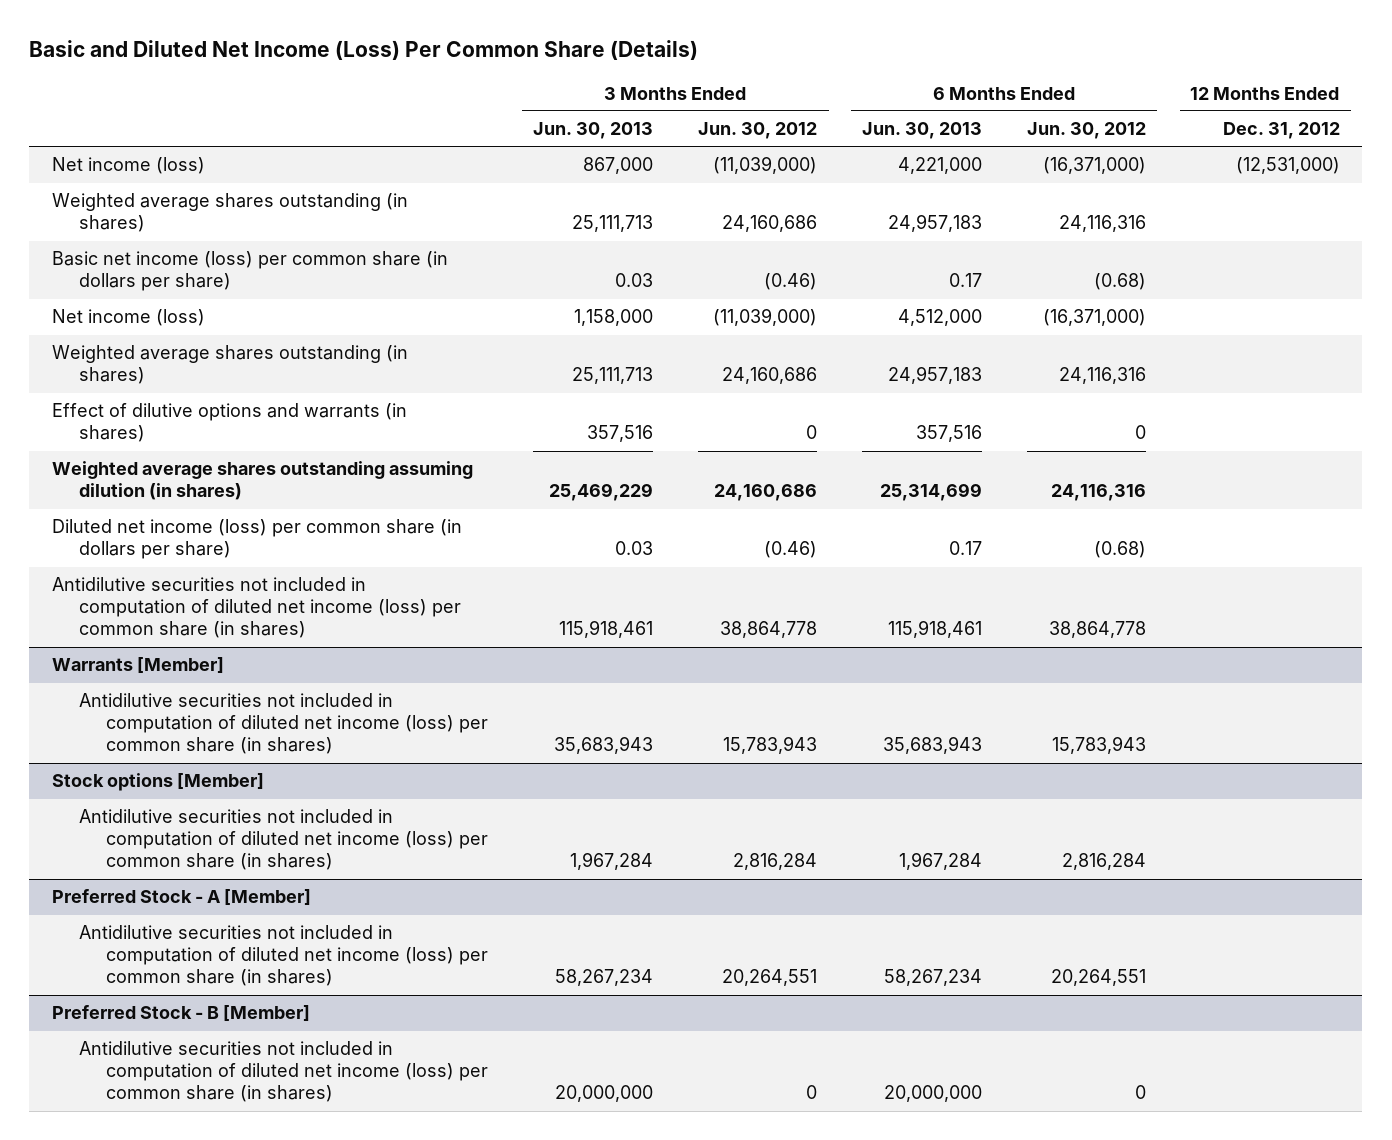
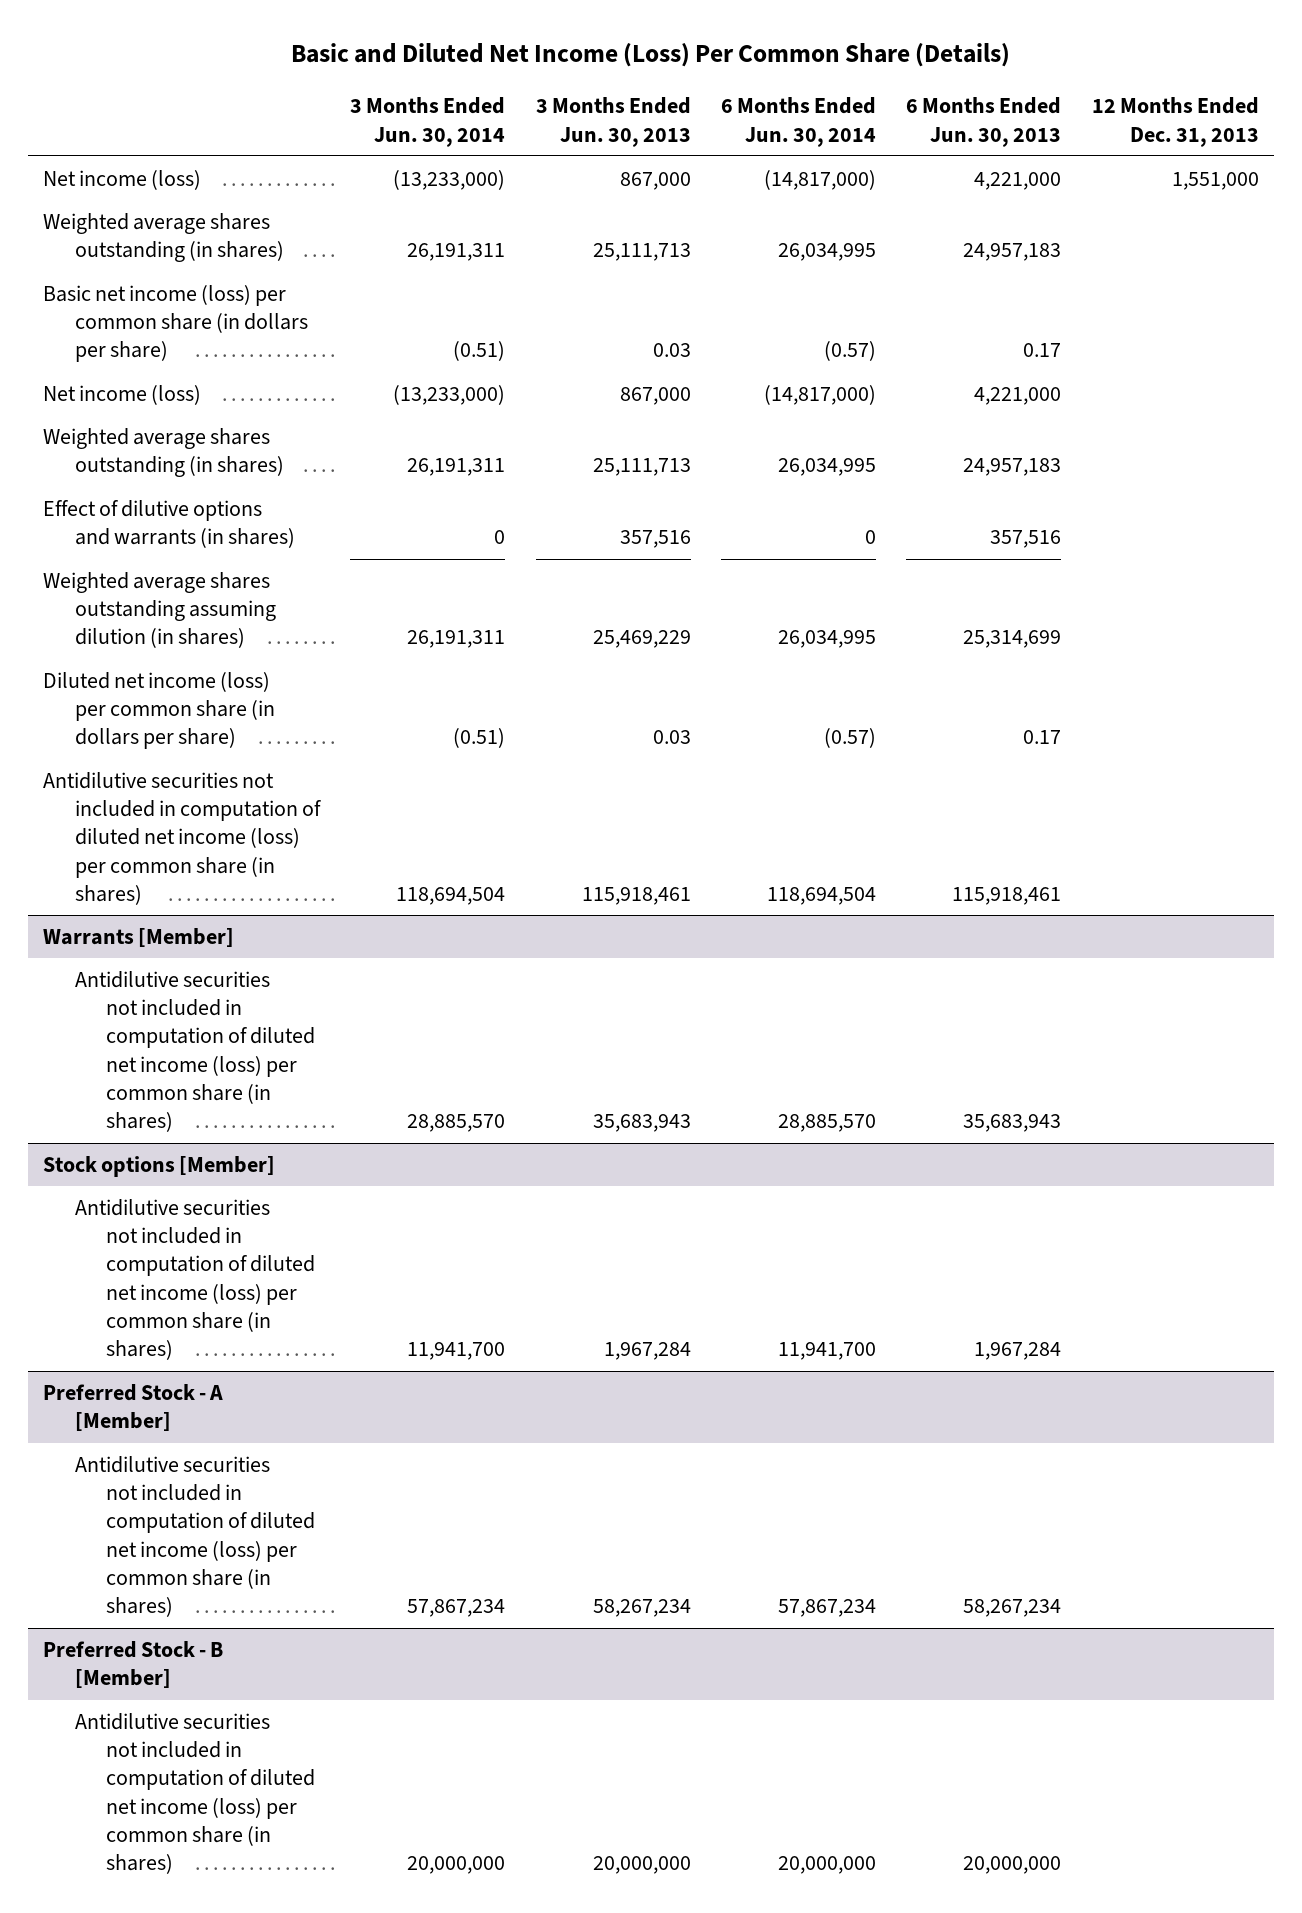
- | 3 Months Ended Jun. 30, 2013 | 3 Months Ended Jun. 30, 2012 | 6 Months Ended Jun. 30, 2013 | 6 Months Ended Jun. 30, 2012 | 12 Months Ended Dec. 31, 2012
+ | 3 Months Ended Jun. 30, 2014 | 3 Months Ended Jun. 30, 2013 | 6 Months Ended Jun. 30, 2014 | 6 Months Ended Jun. 30, 2013 | 12 Months Ended Dec. 31, 2013
- Net income (loss) | 1,158,000 | (11,039,000) | 4,512,000 | (16,371,000) |
+ Net income (loss) | (13,233,000) | 867,000 | (14,817,000) | 4,221,000 |

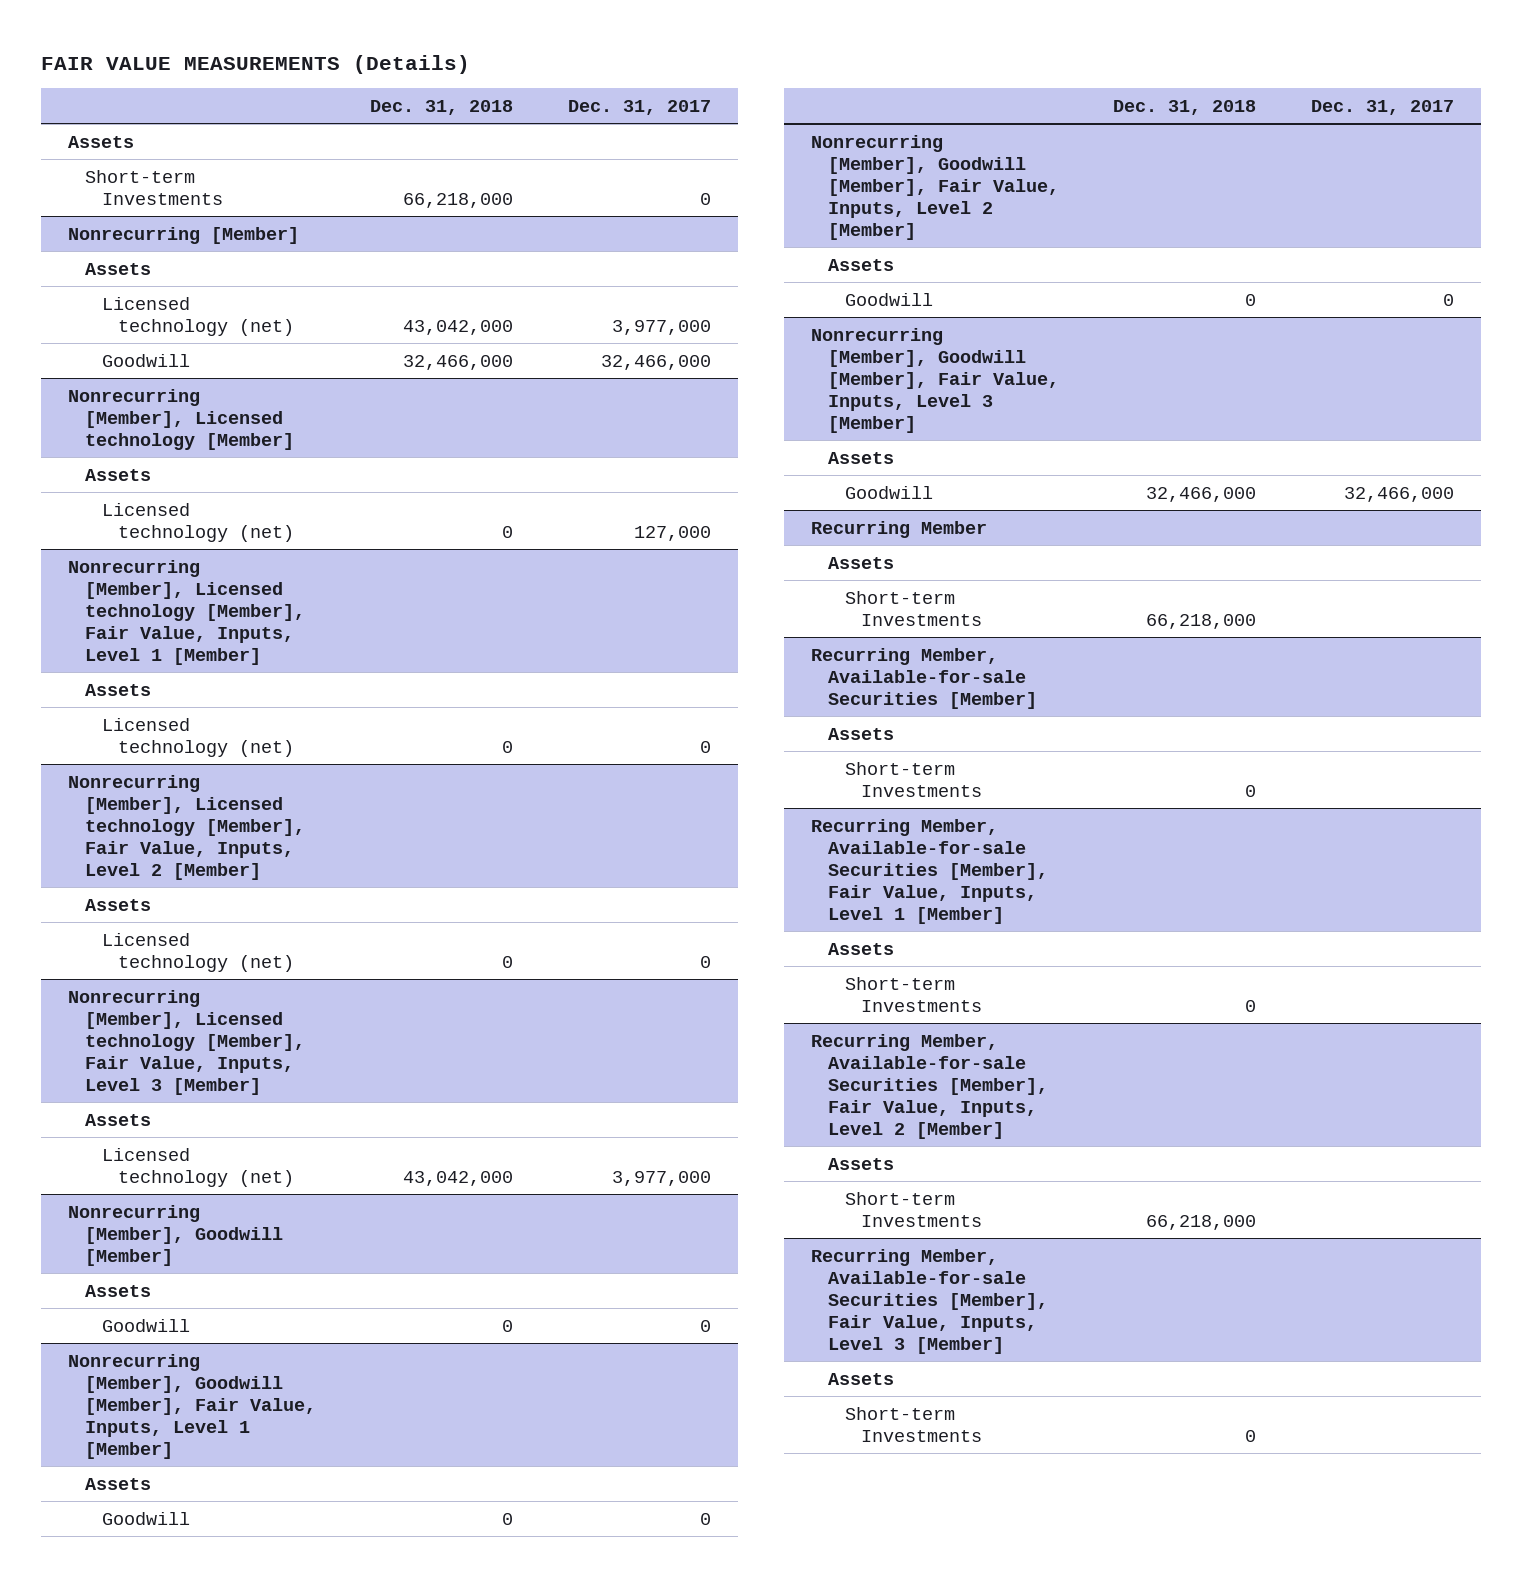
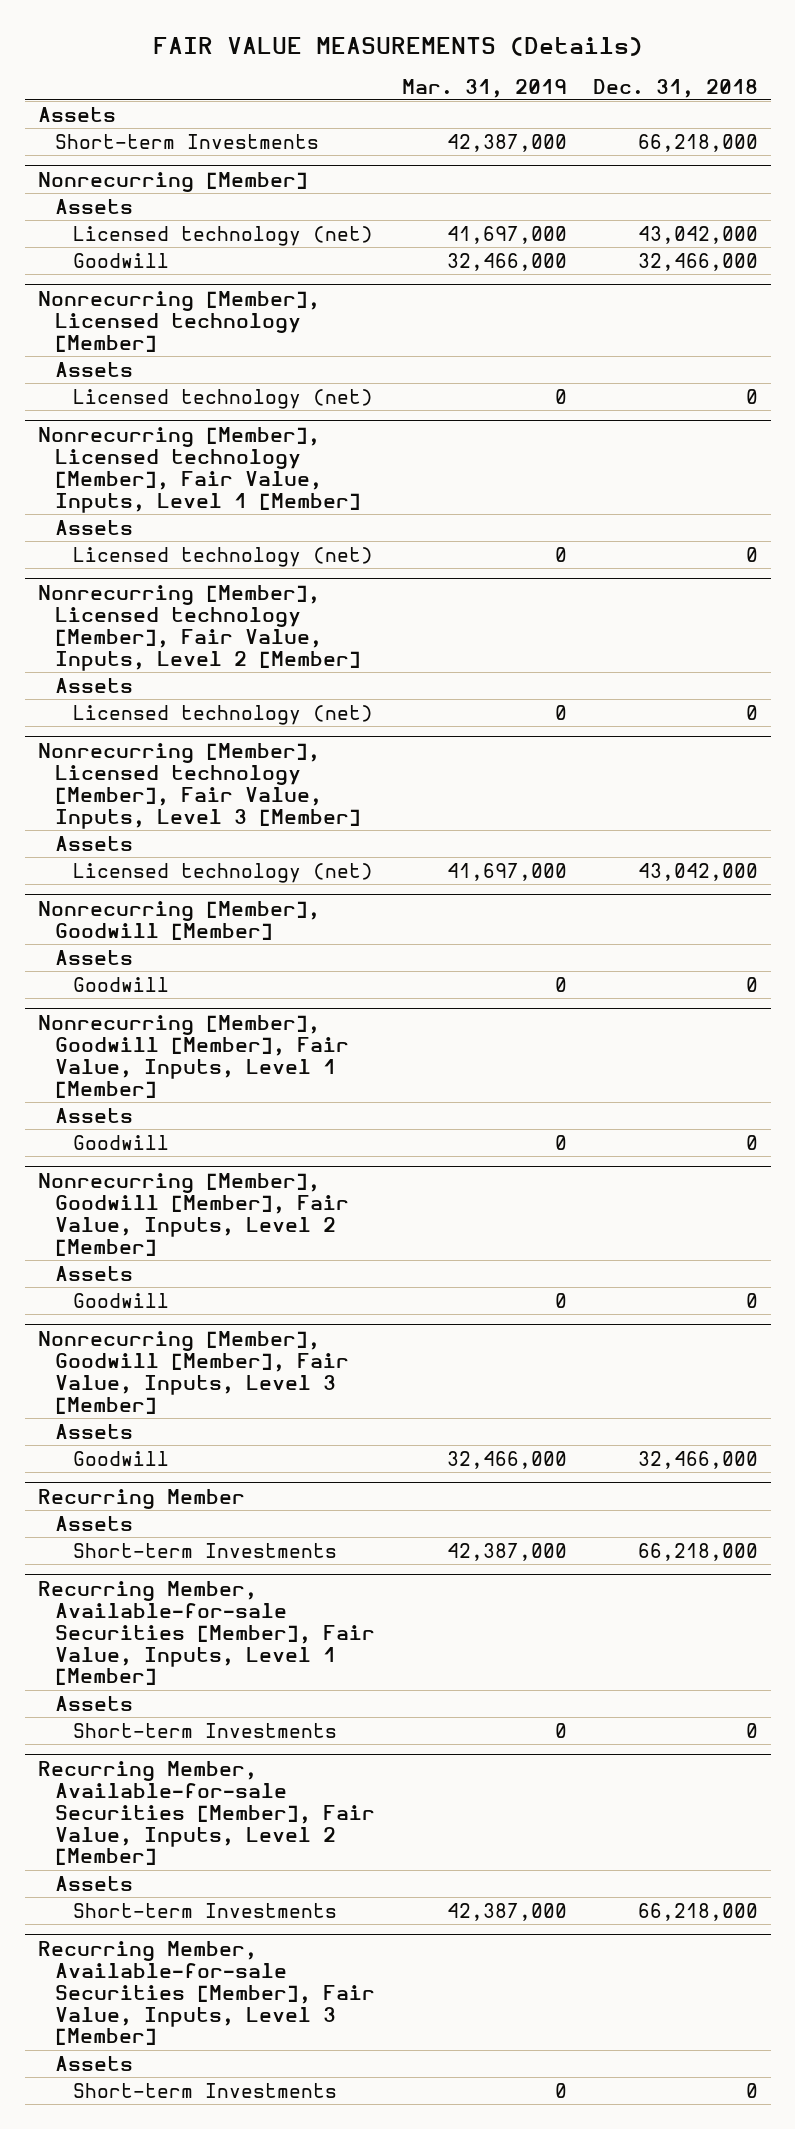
- | Dec. 31, 2018 | Dec. 31, 2017
+ | Mar. 31, 2019 | Dec. 31, 2018
- Recurring Member, Available-for-sale Securities [Member]
- Assets
- Short-term Investments | 0 |

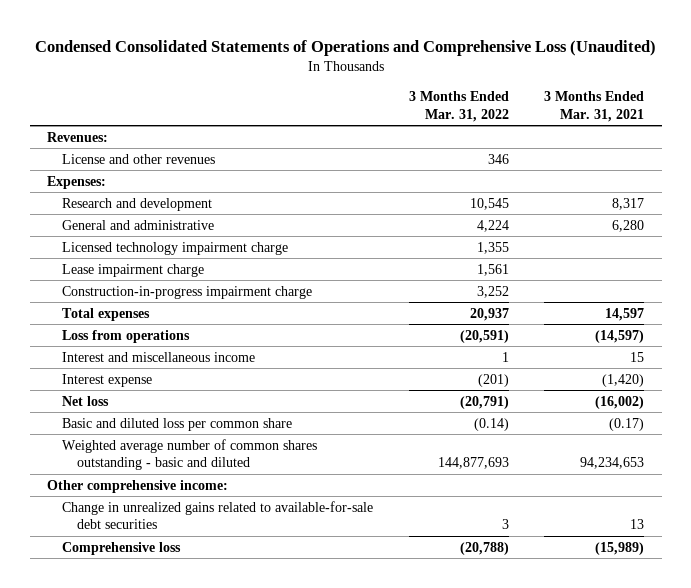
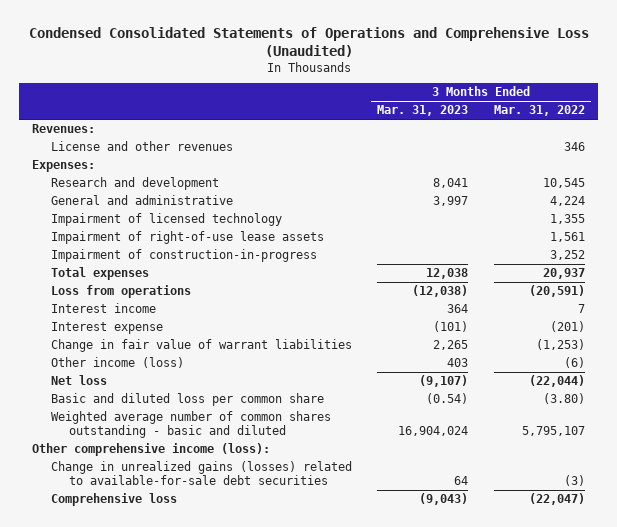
- | 3 Months Ended Mar. 31, 2022 | 3 Months Ended Mar. 31, 2021
+ | 3 Months Ended Mar. 31, 2023 | 3 Months Ended Mar. 31, 2022
- Licensed technology impairment charge | 1,355 |
- Lease impairment charge | 1,561 |
- Construction-in-progress impairment charge | 3,252 |
+ Impairment of licensed technology | | 1,355
+ Impairment of right-of-use lease assets | | 1,561
+ Impairment of construction-in-progress | | 3,252
- Interest and miscellaneous income | 1 | 15
+ Interest income | 364 | 7
- Net loss | (20,791) | (16,002)
- Basic and diluted loss per common share | (0.14) | (0.17)
- Weighted average number of common shares outstanding - basic and diluted | 144,877,693 | 94,234,653
- Other comprehensive income:
- Change in unrealized gains related to available-for-sale debt securities | 3 | 13
- Comprehensive loss | (20,788) | (15,989)
+ Change in fair value of warrant liabilities | 2,265 | (1,253)
+ Other income (loss) | 403 | (6)
+ Net loss | (9,107) | (22,044)
+ Basic and diluted loss per common share | (0.54) | (3.80)
+ Weighted average number of common shares outstanding - basic and diluted | 16,904,024 | 5,795,107
+ Other comprehensive income (loss):
+ Change in unrealized gains (losses) related to available-for-sale debt securities | 64 | (3)
+ Comprehensive loss | (9,043) | (22,047)

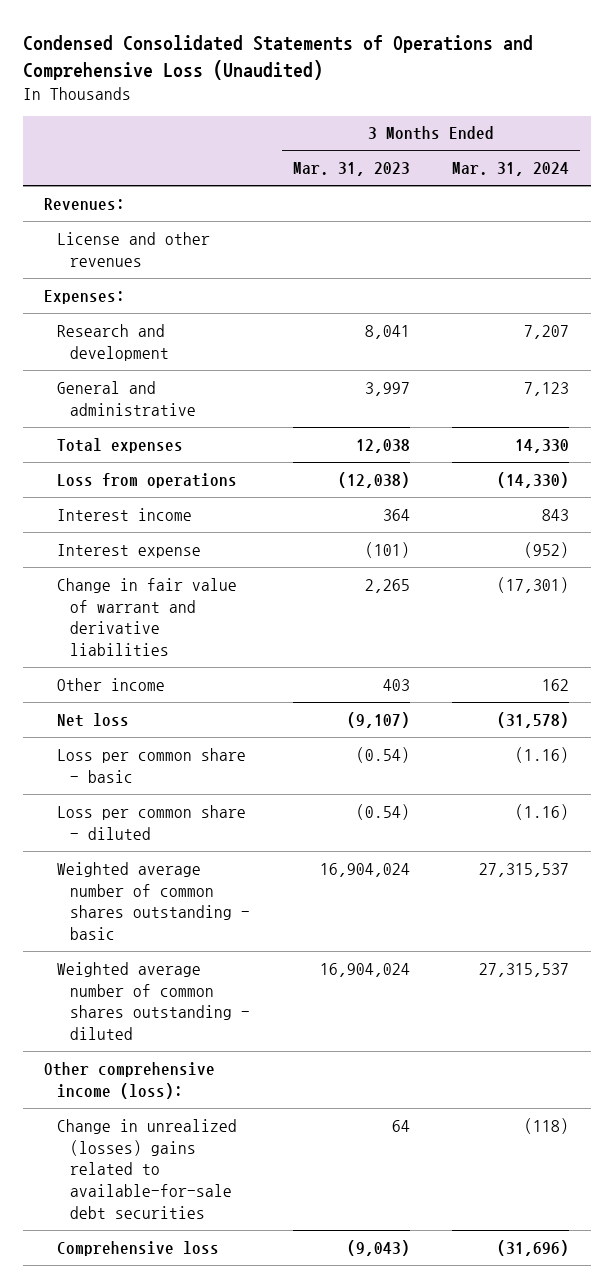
- | 3 Months Ended Mar. 31, 2023 | 3 Months Ended Mar. 31, 2022
+ | 3 Months Ended Mar. 31, 2023 | 3 Months Ended Mar. 31, 2024
- Impairment of licensed technology | | 1,355
- Impairment of right-of-use lease assets | | 1,561
- Impairment of construction-in-progress | | 3,252
- Change in fair value of warrant liabilities | 2,265 | (1,253)
- Other income (loss) | 403 | (6)
+ Change in fair value of warrant and derivative liabilities | 2,265 | (17,301)
+ Other income | 403 | 162
- Basic and diluted loss per common share | (0.54) | (3.80)
- Weighted average number of common shares outstanding - basic and diluted | 16,904,024 | 5,795,107
+ Loss per common share - basic | (0.54) | (1.16)
+ Loss per common share - diluted | (0.54) | (1.16)
+ Weighted average number of common shares outstanding - basic | 16,904,024 | 27,315,537
+ Weighted average number of common shares outstanding - diluted | 16,904,024 | 27,315,537
- Change in unrealized gains (losses) related to available-for-sale debt securities | 64 | (3)
+ Change in unrealized (losses) gains related to available-for-sale debt securities | 64 | (118)

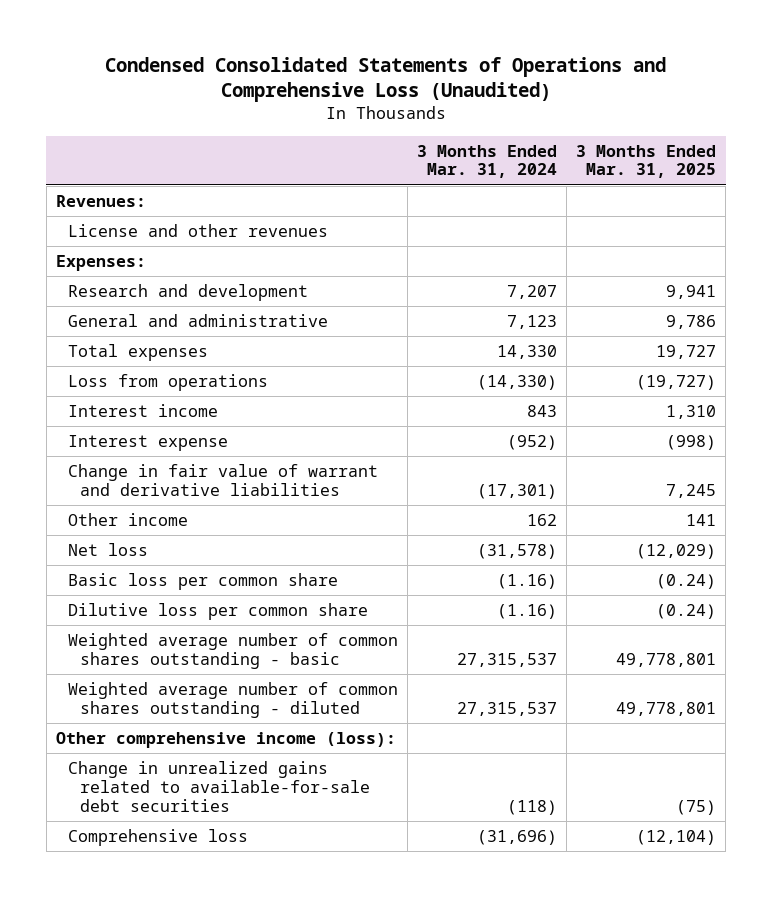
- | 3 Months Ended Mar. 31, 2023 | 3 Months Ended Mar. 31, 2024
+ | 3 Months Ended Mar. 31, 2024 | 3 Months Ended Mar. 31, 2025
- Loss per common share - basic | (0.54) | (1.16)
- Loss per common share - diluted | (0.54) | (1.16)
+ Basic loss per common share | (1.16) | (0.24)
+ Dilutive loss per common share | (1.16) | (0.24)
- Change in unrealized (losses) gains related to available-for-sale debt securities | 64 | (118)
+ Change in unrealized gains related to available-for-sale debt securities | (118) | (75)

